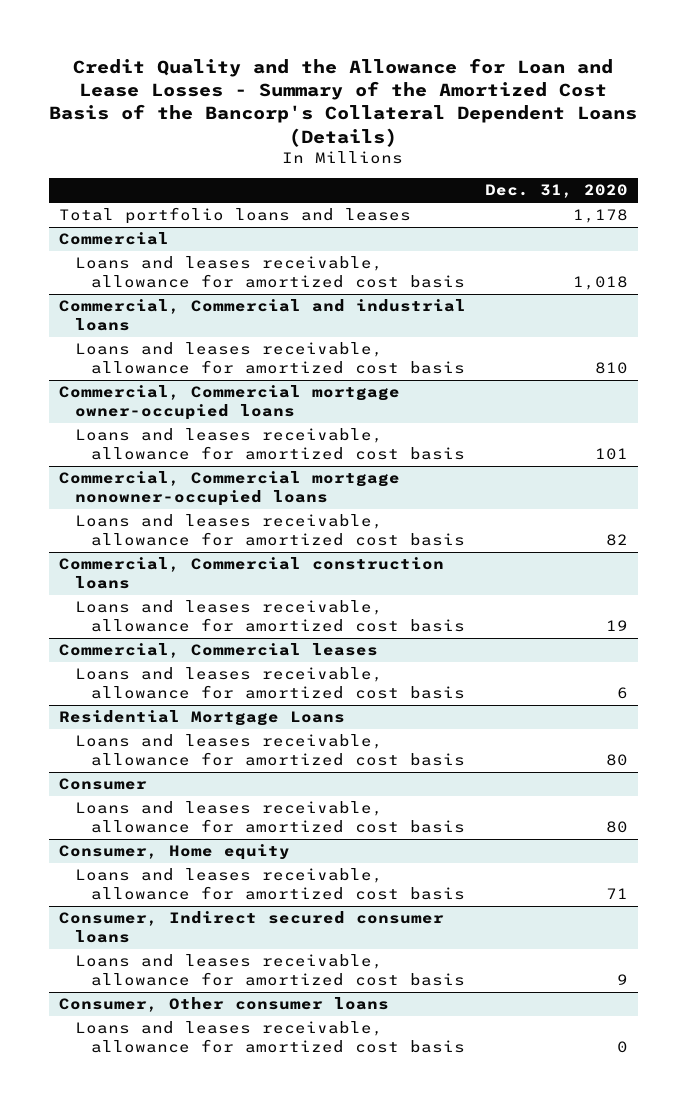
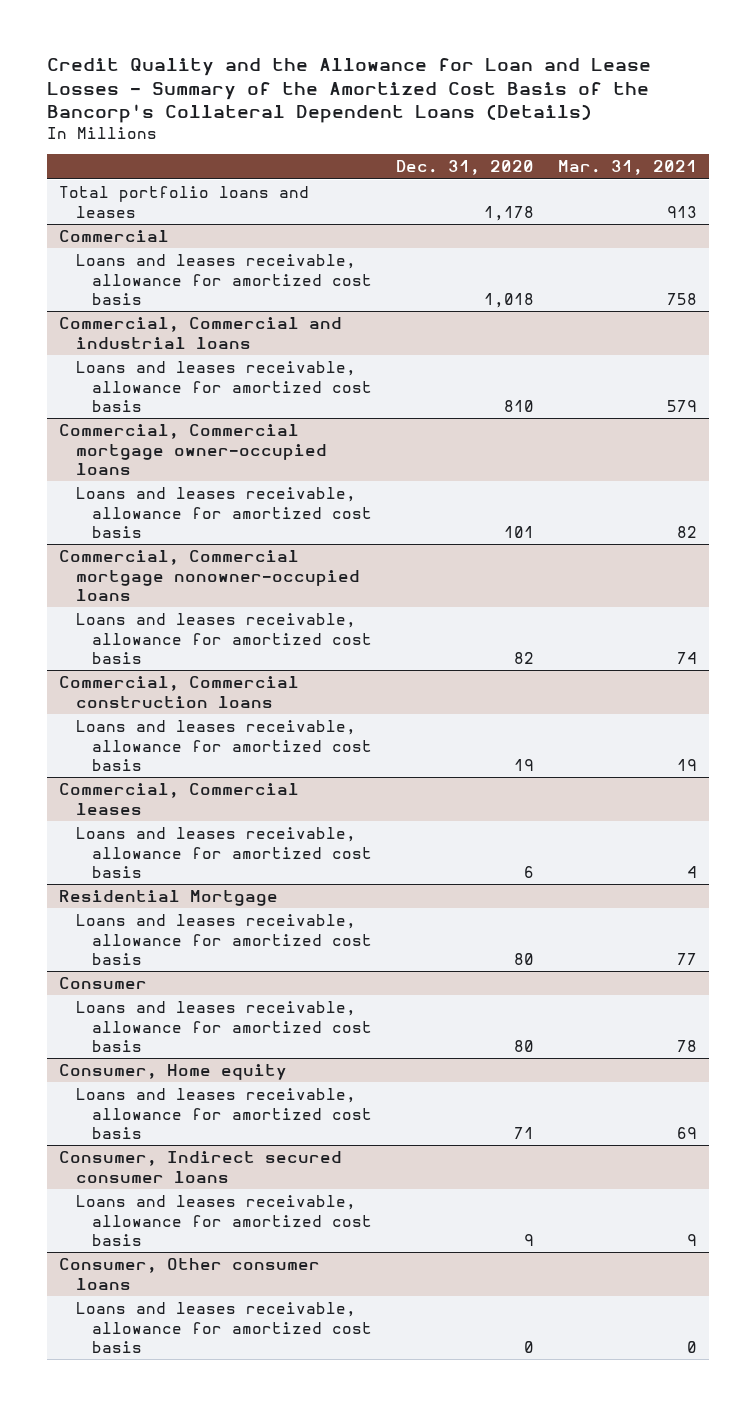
- | Dec. 31, 2020
+ | Dec. 31, 2020 | Mar. 31, 2021
- Residential Mortgage Loans
+ Residential Mortgage

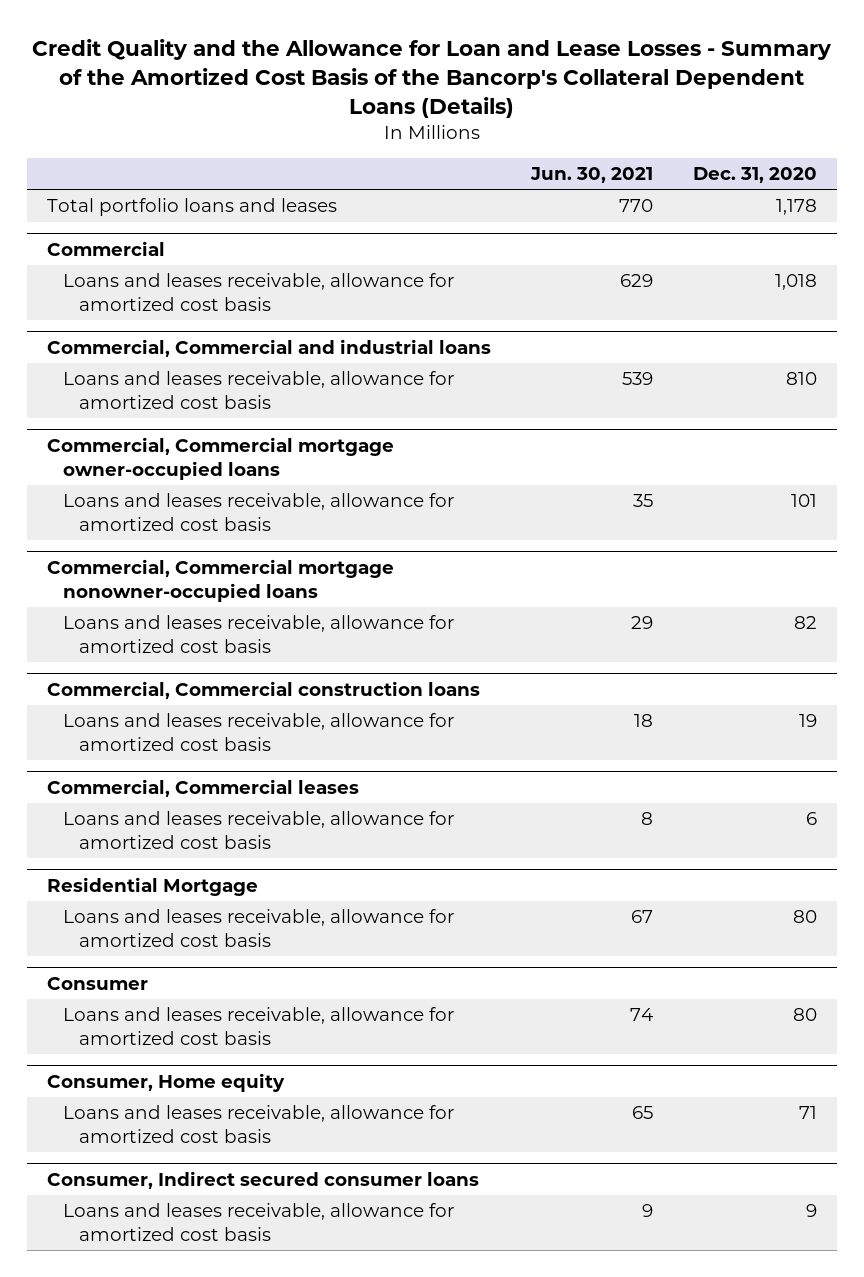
- | Dec. 31, 2020 | Mar. 31, 2021
+ | Jun. 30, 2021 | Dec. 31, 2020
- Consumer, Other consumer loans
- Loans and leases receivable, allowance for amortized cost basis | 0 | 0

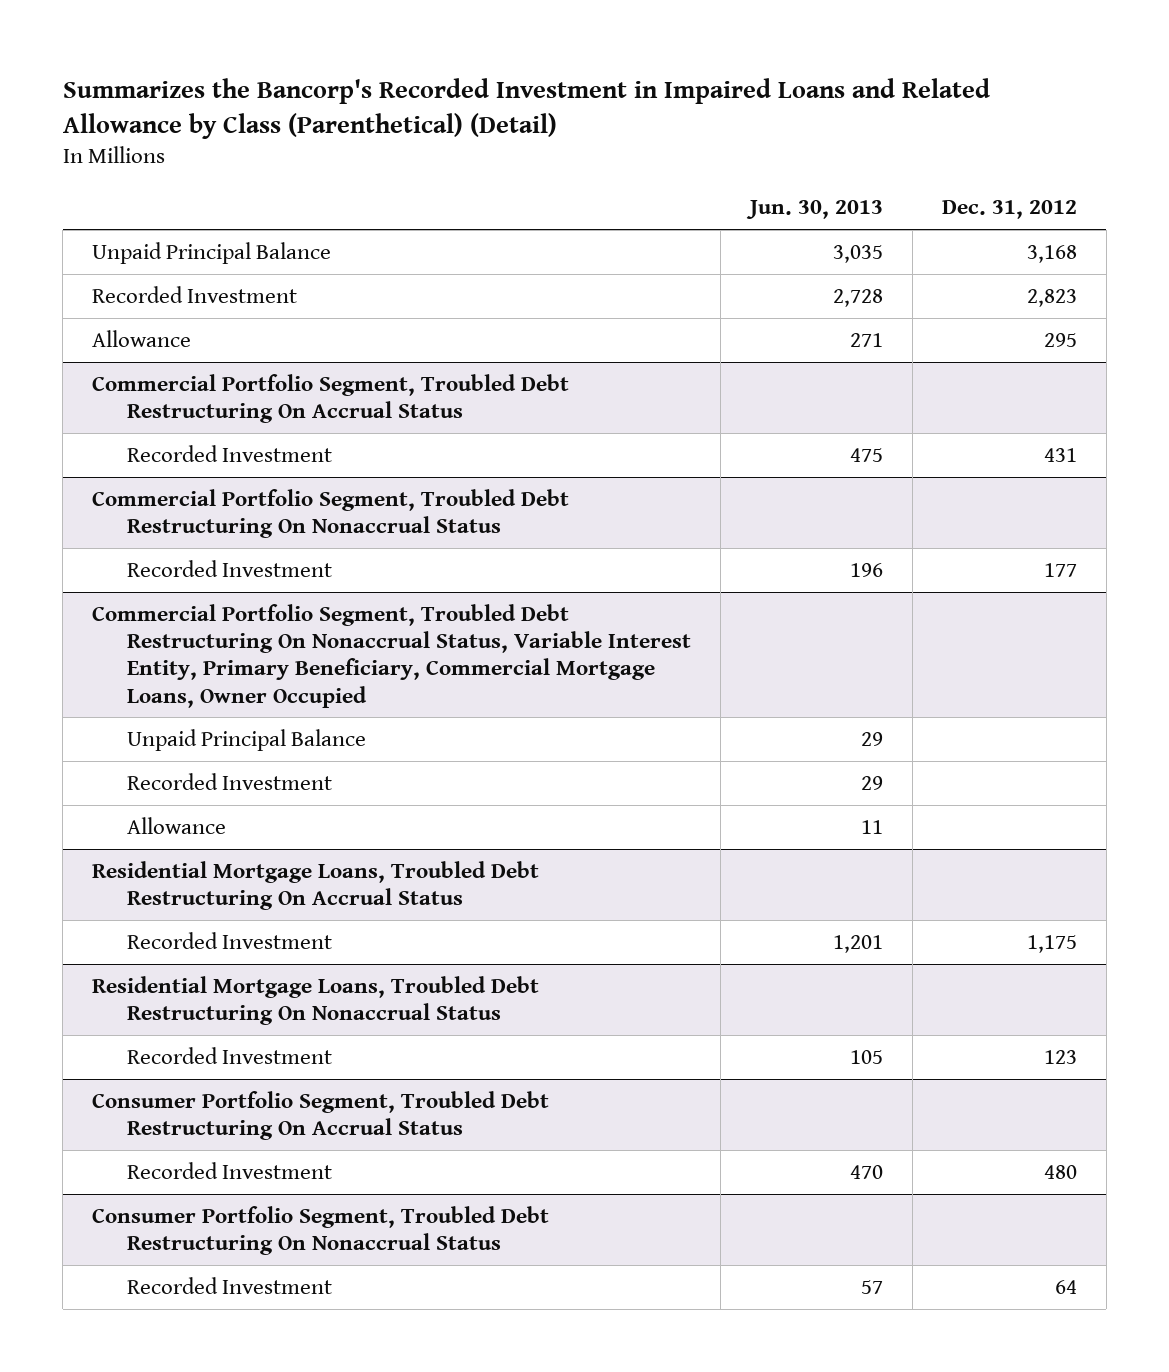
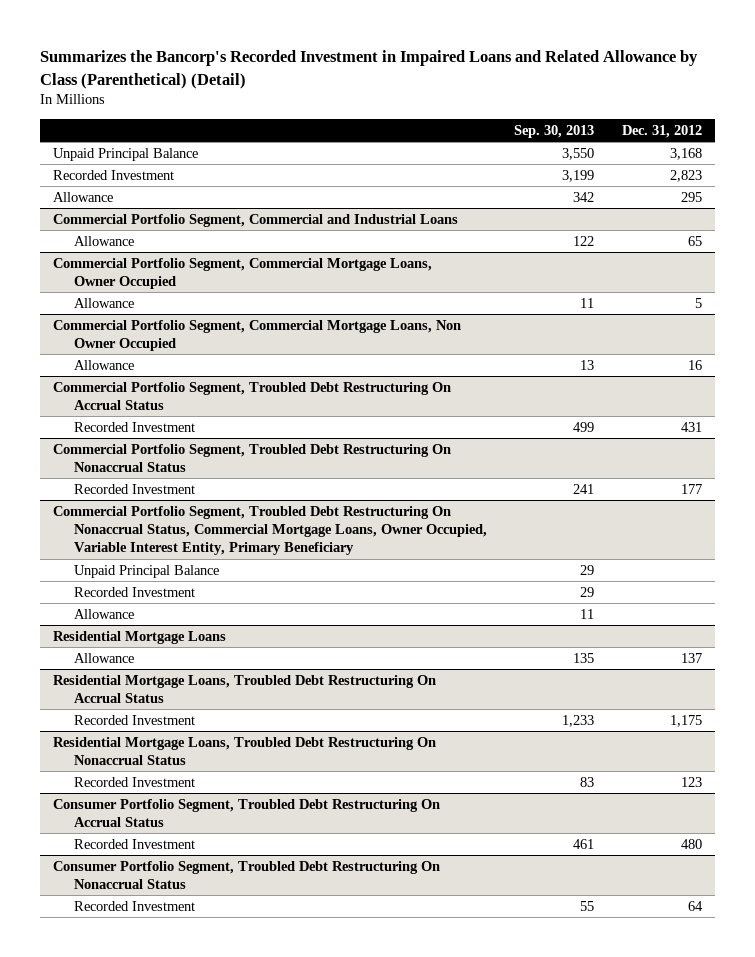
- | Jun. 30, 2013 | Dec. 31, 2012
+ | Sep. 30, 2013 | Dec. 31, 2012
+ Commercial Portfolio Segment, Commercial and Industrial Loans
+ Allowance | 122 | 65
+ Commercial Portfolio Segment, Commercial Mortgage Loans, Owner Occupied
+ Allowance | 11 | 5
+ Commercial Portfolio Segment, Commercial Mortgage Loans, Non Owner Occupied
+ Allowance | 13 | 16
- Commercial Portfolio Segment, Troubled Debt Restructuring On Nonaccrual Status, Variable Interest Entity, Primary Beneficiary, Commercial Mortgage Loans, Owner Occupied
+ Commercial Portfolio Segment, Troubled Debt Restructuring On Nonaccrual Status, Commercial Mortgage Loans, Owner Occupied, Variable Interest Entity, Primary Beneficiary
+ Residential Mortgage Loans
+ Allowance | 135 | 137

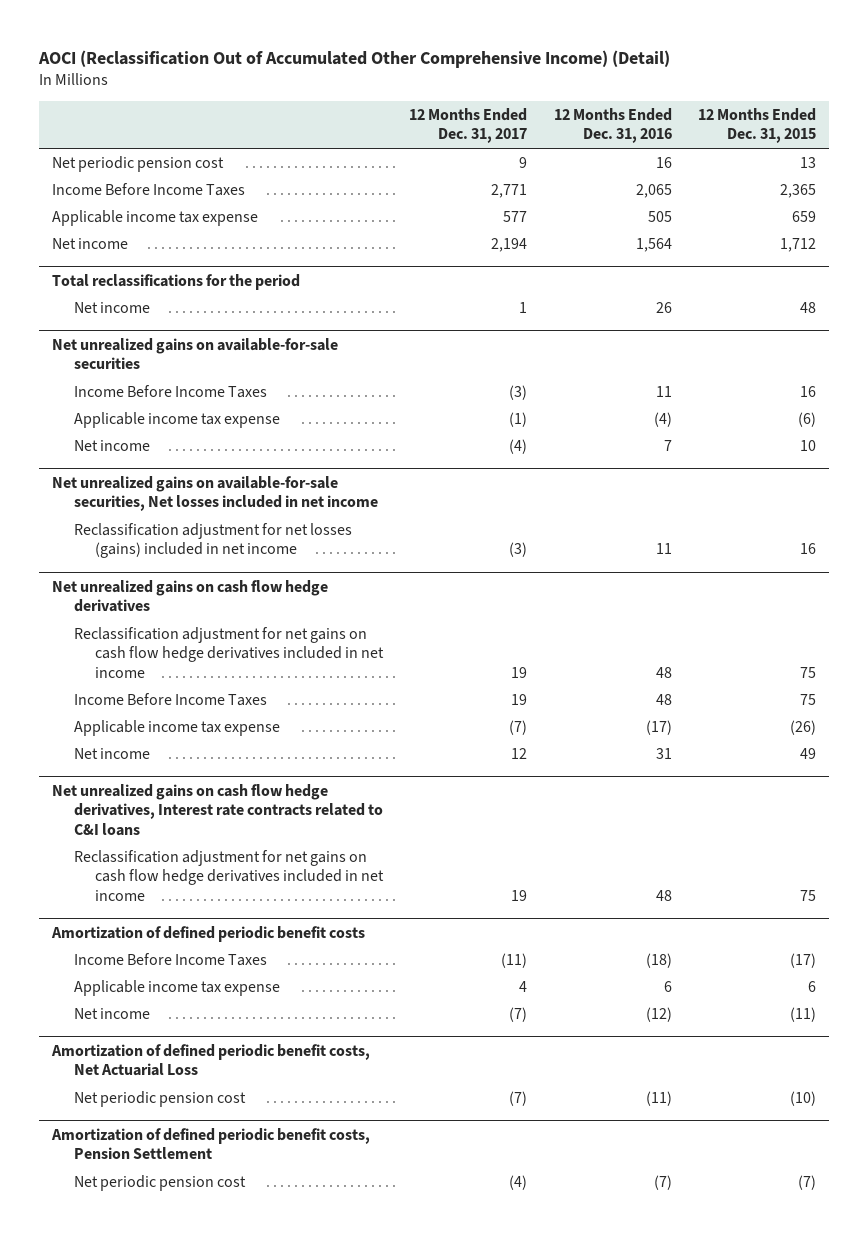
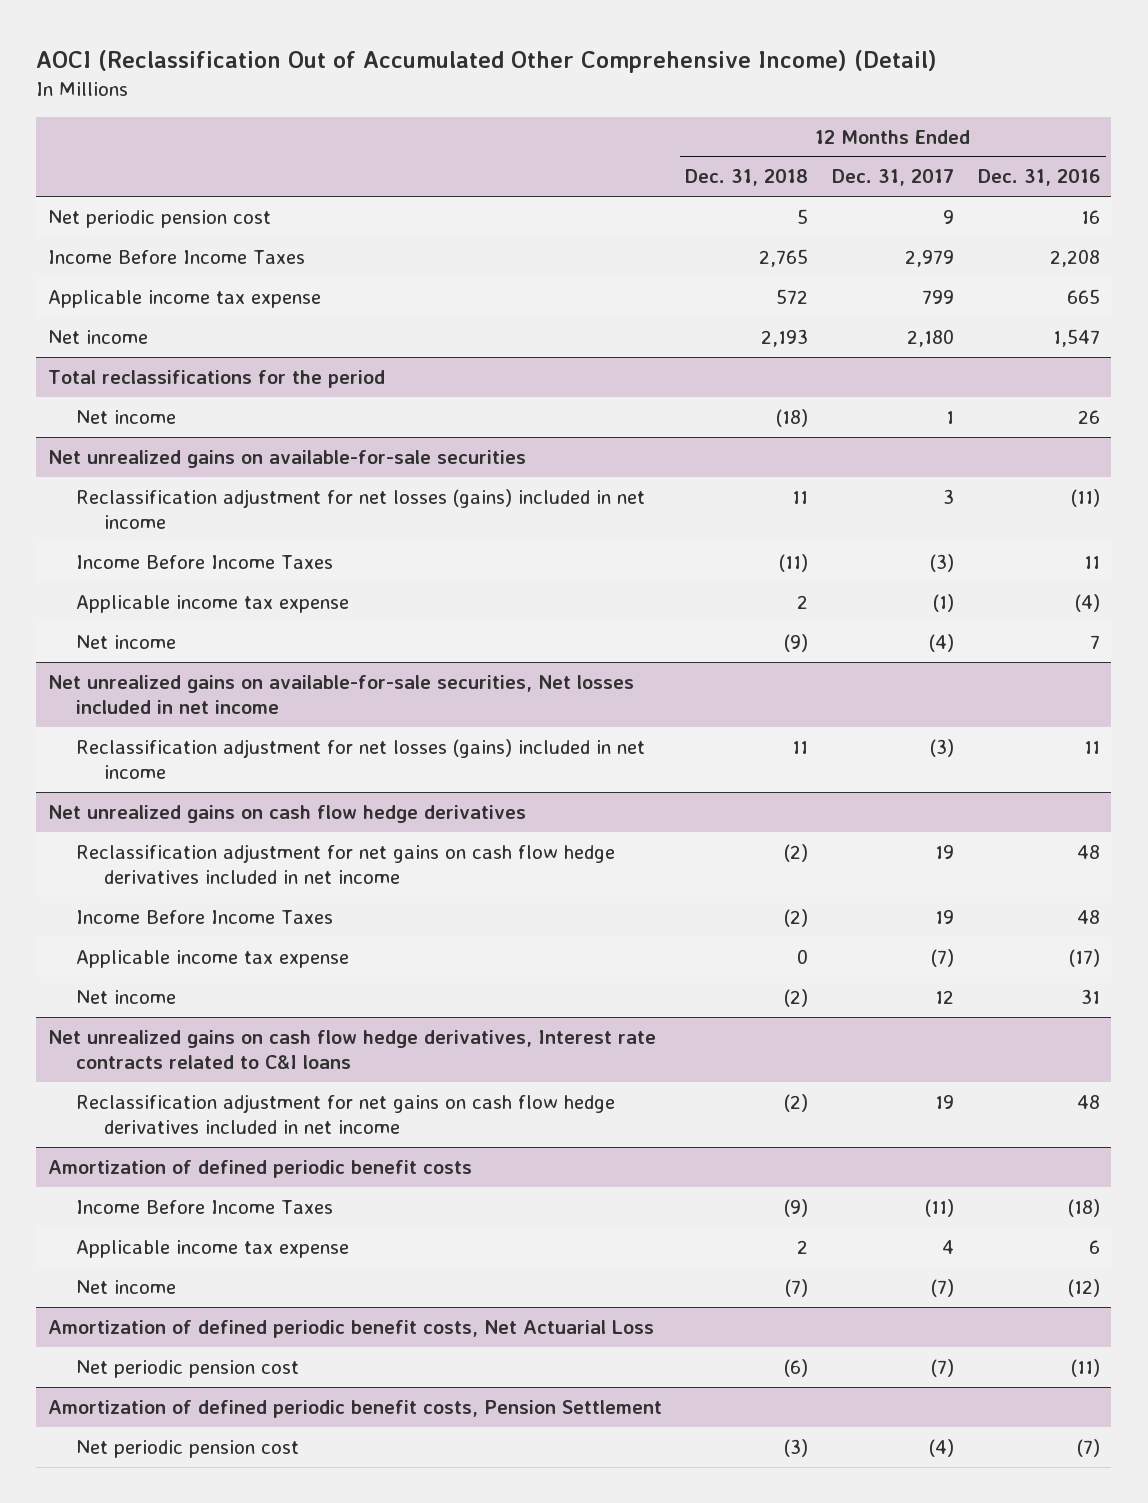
- | 12 Months Ended Dec. 31, 2017 | 12 Months Ended Dec. 31, 2016 | 12 Months Ended Dec. 31, 2015
+ | 12 Months Ended Dec. 31, 2018 | 12 Months Ended Dec. 31, 2017 | 12 Months Ended Dec. 31, 2016
- Income Before Income Taxes | 2,771 | 2,065 | 2,365
- Applicable income tax expense | 577 | 505 | 659
- Net income | 2,194 | 1,564 | 1,712
+ Income Before Income Taxes | 2,765 | 2,979 | 2,208
+ Applicable income tax expense | 572 | 799 | 665
+ Net income | 2,193 | 2,180 | 1,547
@ Net unrealized gains on available-for-sale securities
+ Reclassification adjustment for net losses (gains) included in net income | 11 | 3 | (11)

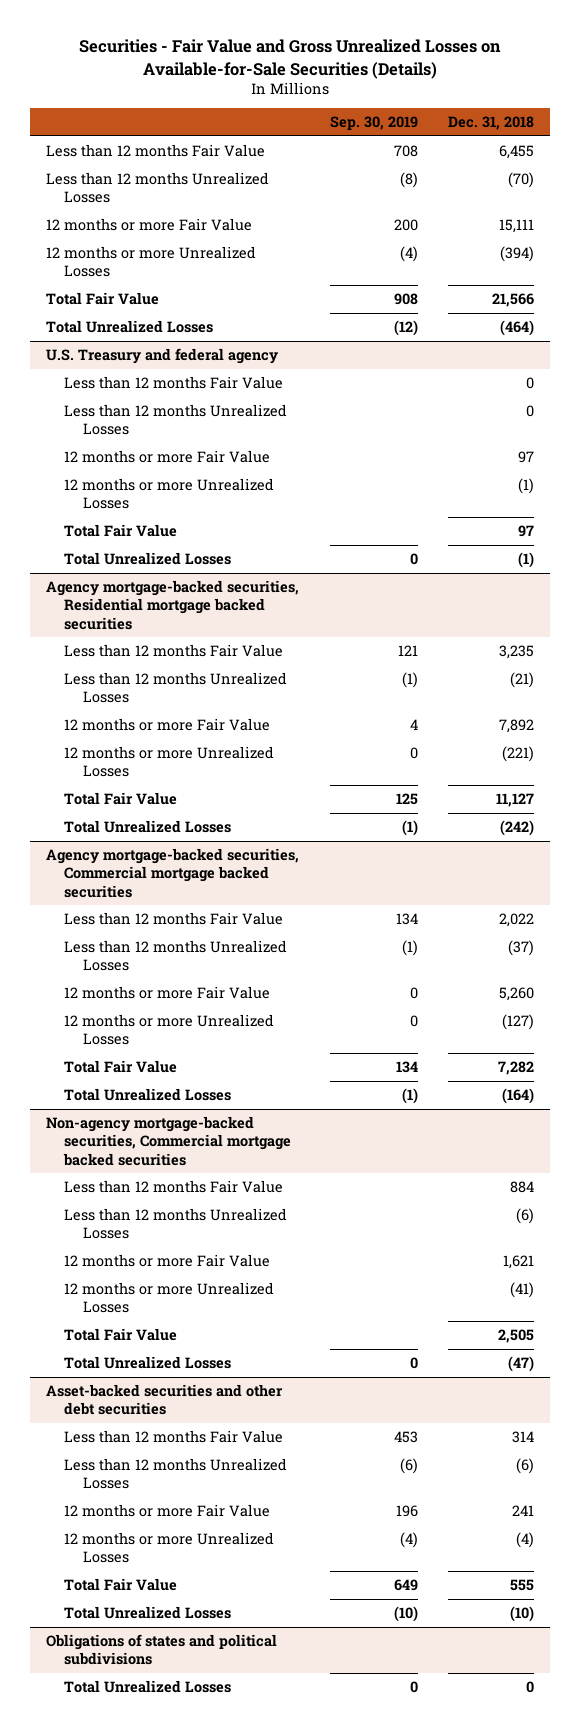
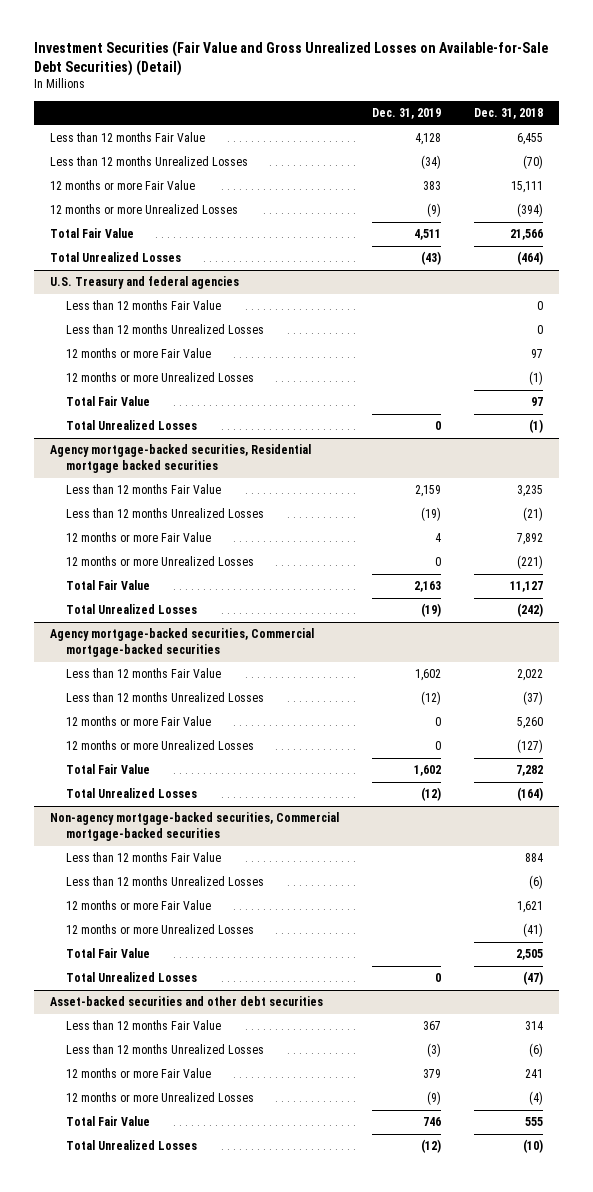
- Securities - Fair Value and Gross Unrealized Losses on Available-for-Sale Securities (Details)
+ Investment Securities (Fair Value and Gross Unrealized Losses on Available-for-Sale Debt Securities) (Detail)
- | Sep. 30, 2019 | Dec. 31, 2018
+ | Dec. 31, 2019 | Dec. 31, 2018
- U.S. Treasury and federal agency
+ U.S. Treasury and federal agencies
- Agency mortgage-backed securities, Commercial mortgage backed securities
+ Agency mortgage-backed securities, Commercial mortgage-backed securities
- Non-agency mortgage-backed securities, Commercial mortgage backed securities
+ Non-agency mortgage-backed securities, Commercial mortgage-backed securities
- Obligations of states and political subdivisions
- Total Unrealized Losses | 0 | 0

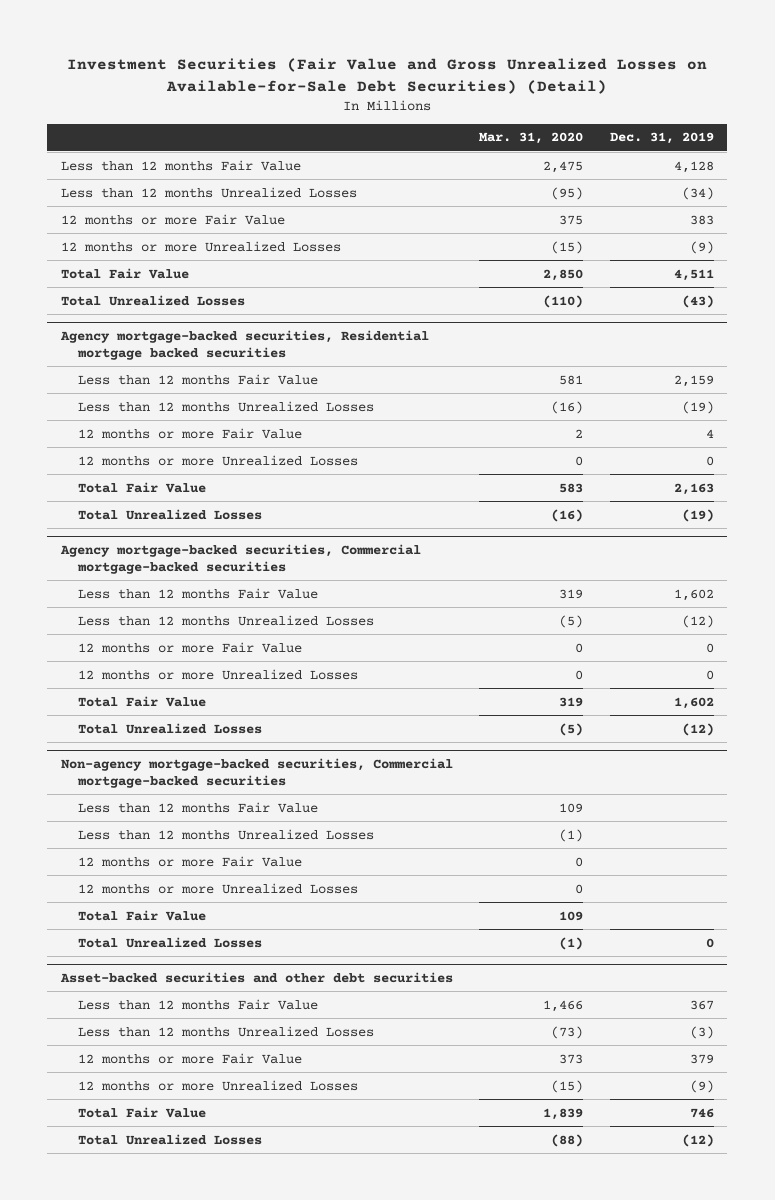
- | Dec. 31, 2019 | Dec. 31, 2018
+ | Mar. 31, 2020 | Dec. 31, 2019
- U.S. Treasury and federal agencies
- Less than 12 months Fair Value | | 0
- Less than 12 months Unrealized Losses | | 0
- 12 months or more Fair Value | | 97
- 12 months or more Unrealized Losses | | (1)
- Total Fair Value | | 97
- Total Unrealized Losses | 0 | (1)

